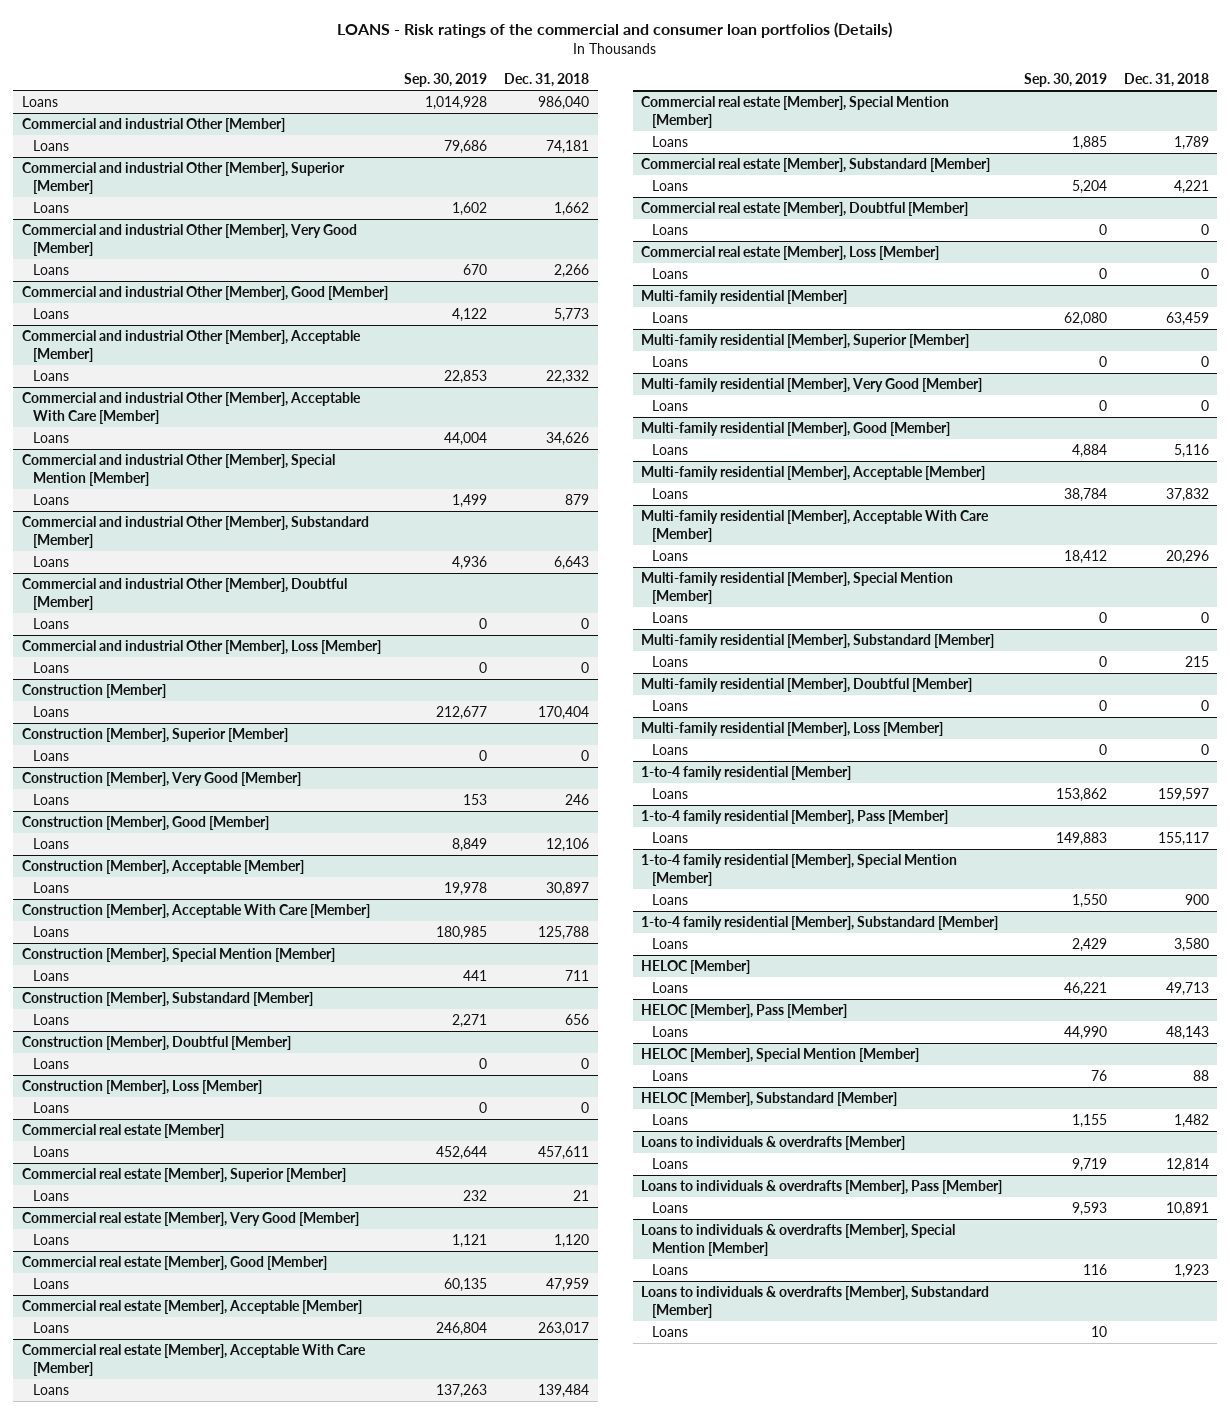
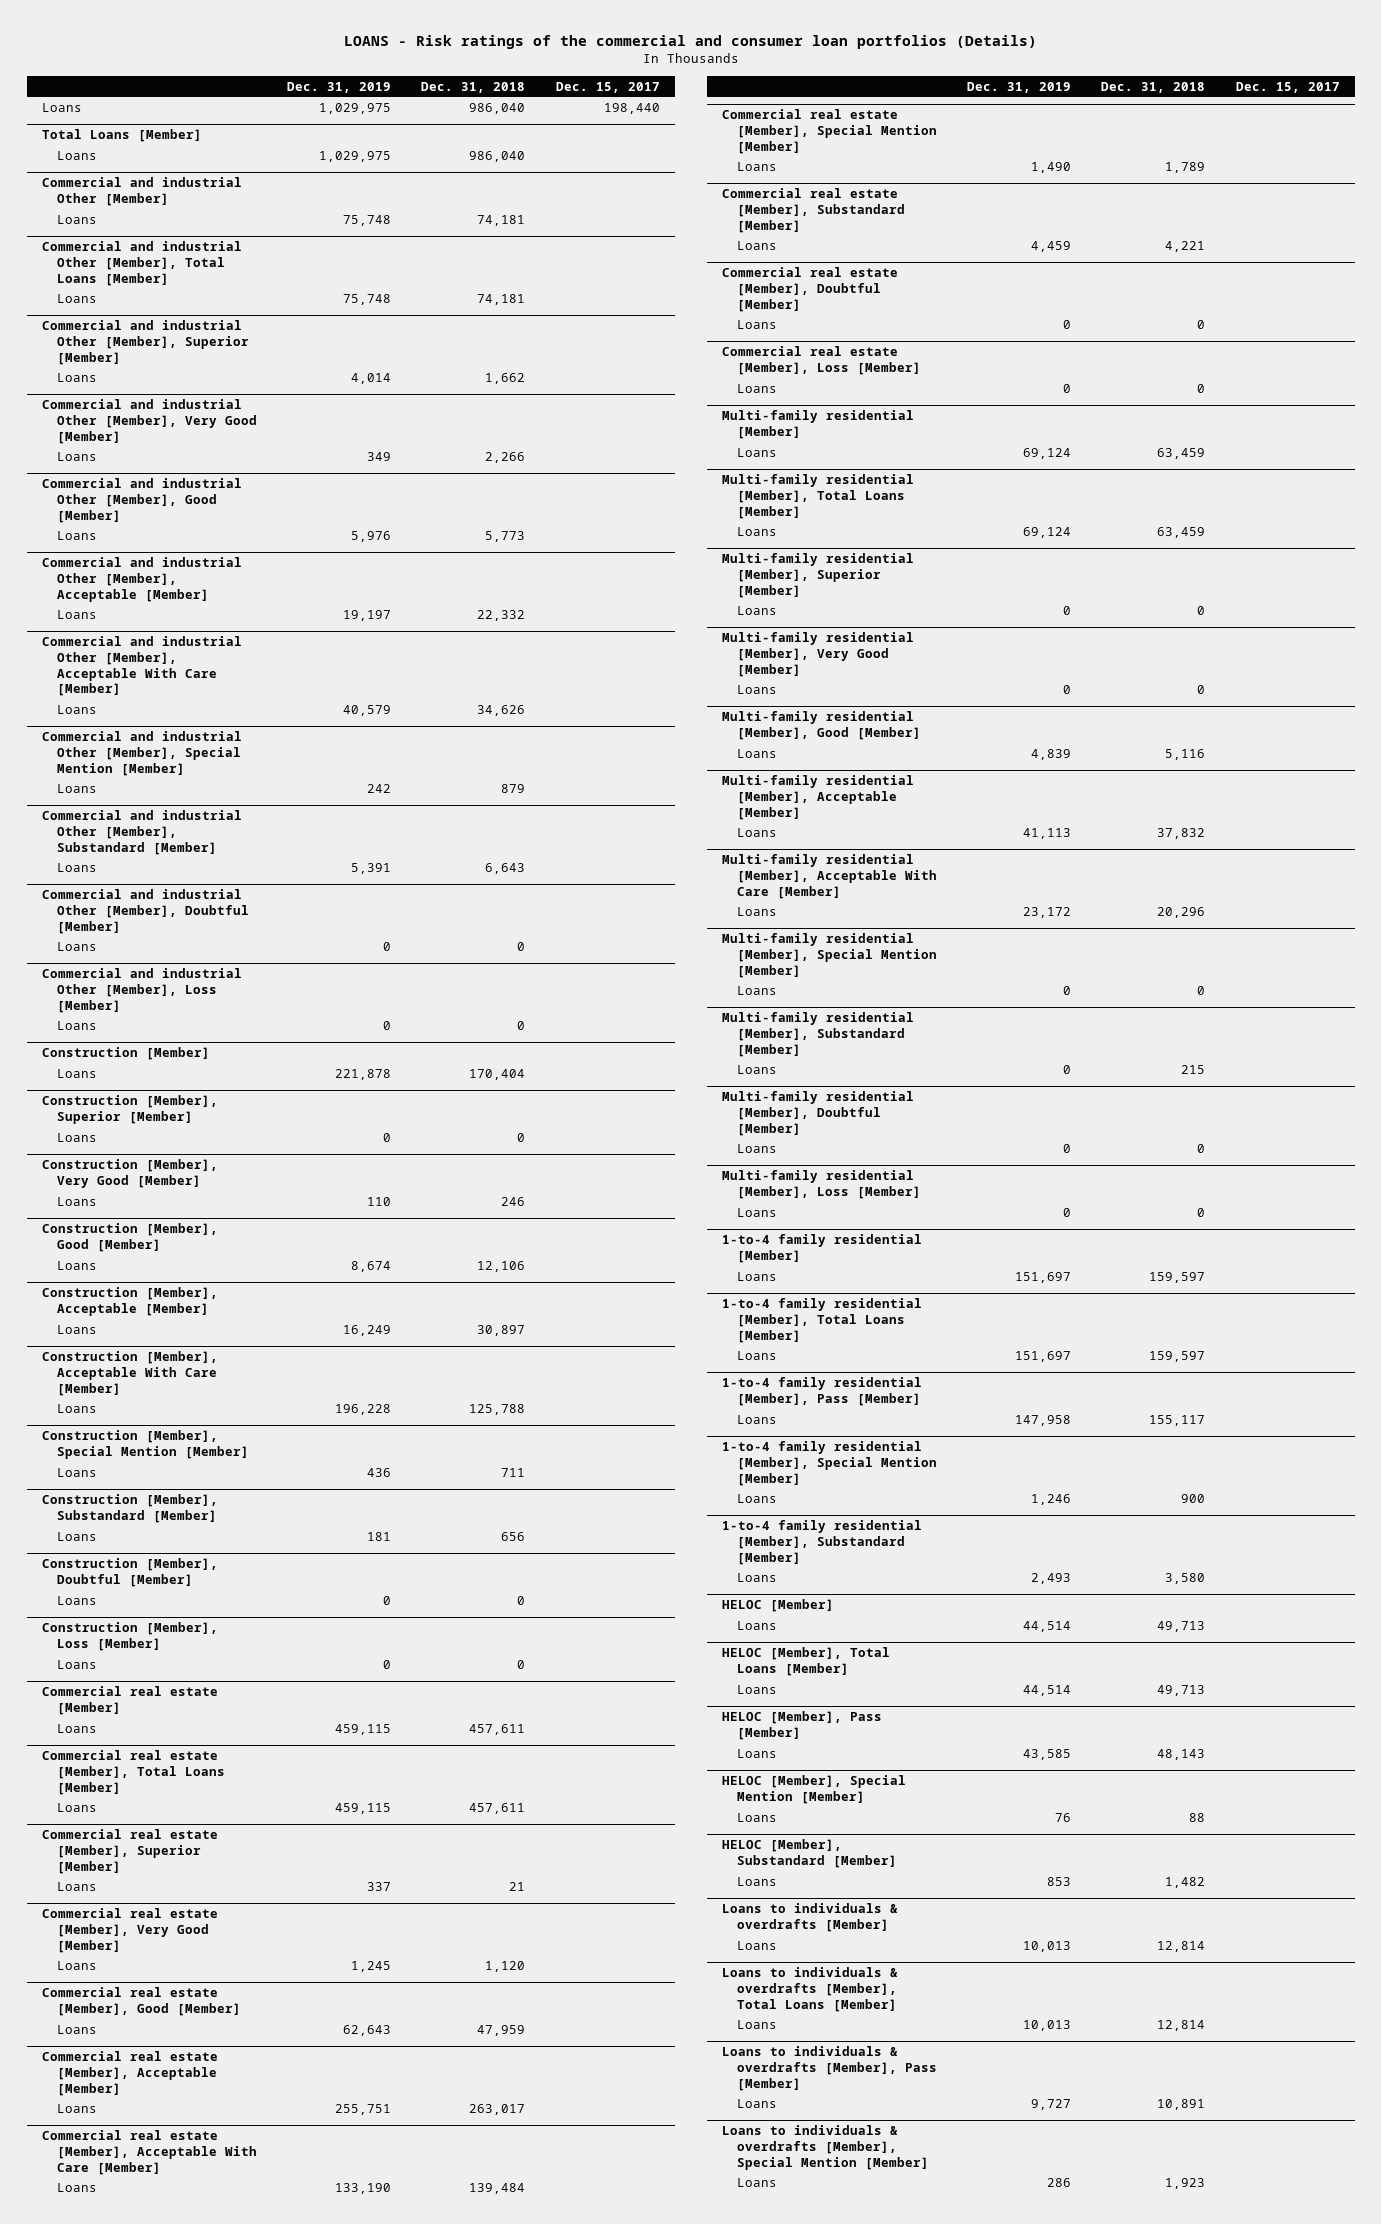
- | Sep. 30, 2019 | Dec. 31, 2018
+ | Dec. 31, 2019 | Dec. 31, 2018 | Dec. 15, 2017
+ Total Loans [Member]
+ Loans | 1,029,975 | 986,040 |
+ Commercial and industrial Other [Member], Total Loans [Member]
+ Loans | 75,748 | 74,181 |
+ Commercial real estate [Member], Total Loans [Member]
+ Loans | 459,115 | 457,611 |
+ Multi-family residential [Member], Total Loans [Member]
+ Loans | 69,124 | 63,459 |
+ 1-to-4 family residential [Member], Total Loans [Member]
+ Loans | 151,697 | 159,597 |
+ HELOC [Member], Total Loans [Member]
+ Loans | 44,514 | 49,713 |
+ Loans to individuals & overdrafts [Member], Total Loans [Member]
+ Loans | 10,013 | 12,814 |
- Loans to individuals & overdrafts [Member], Substandard [Member]
- Loans | 10 |

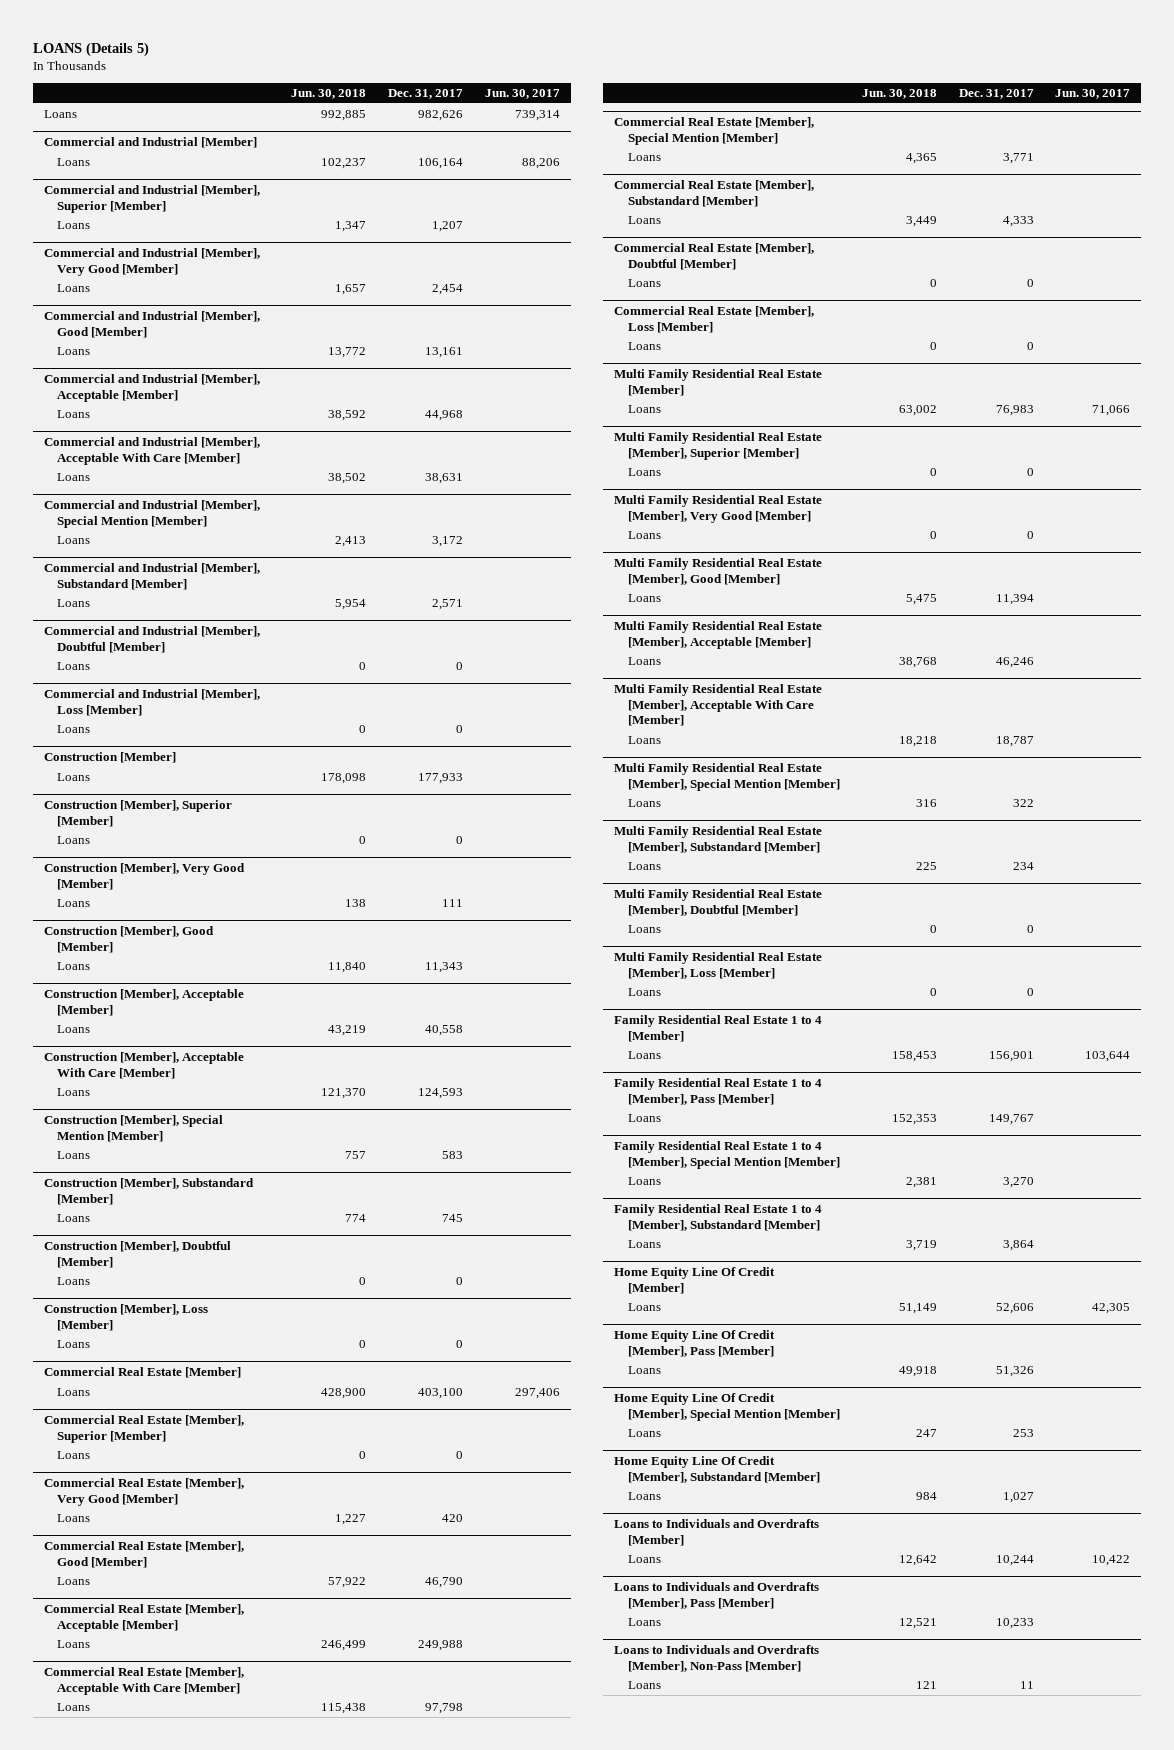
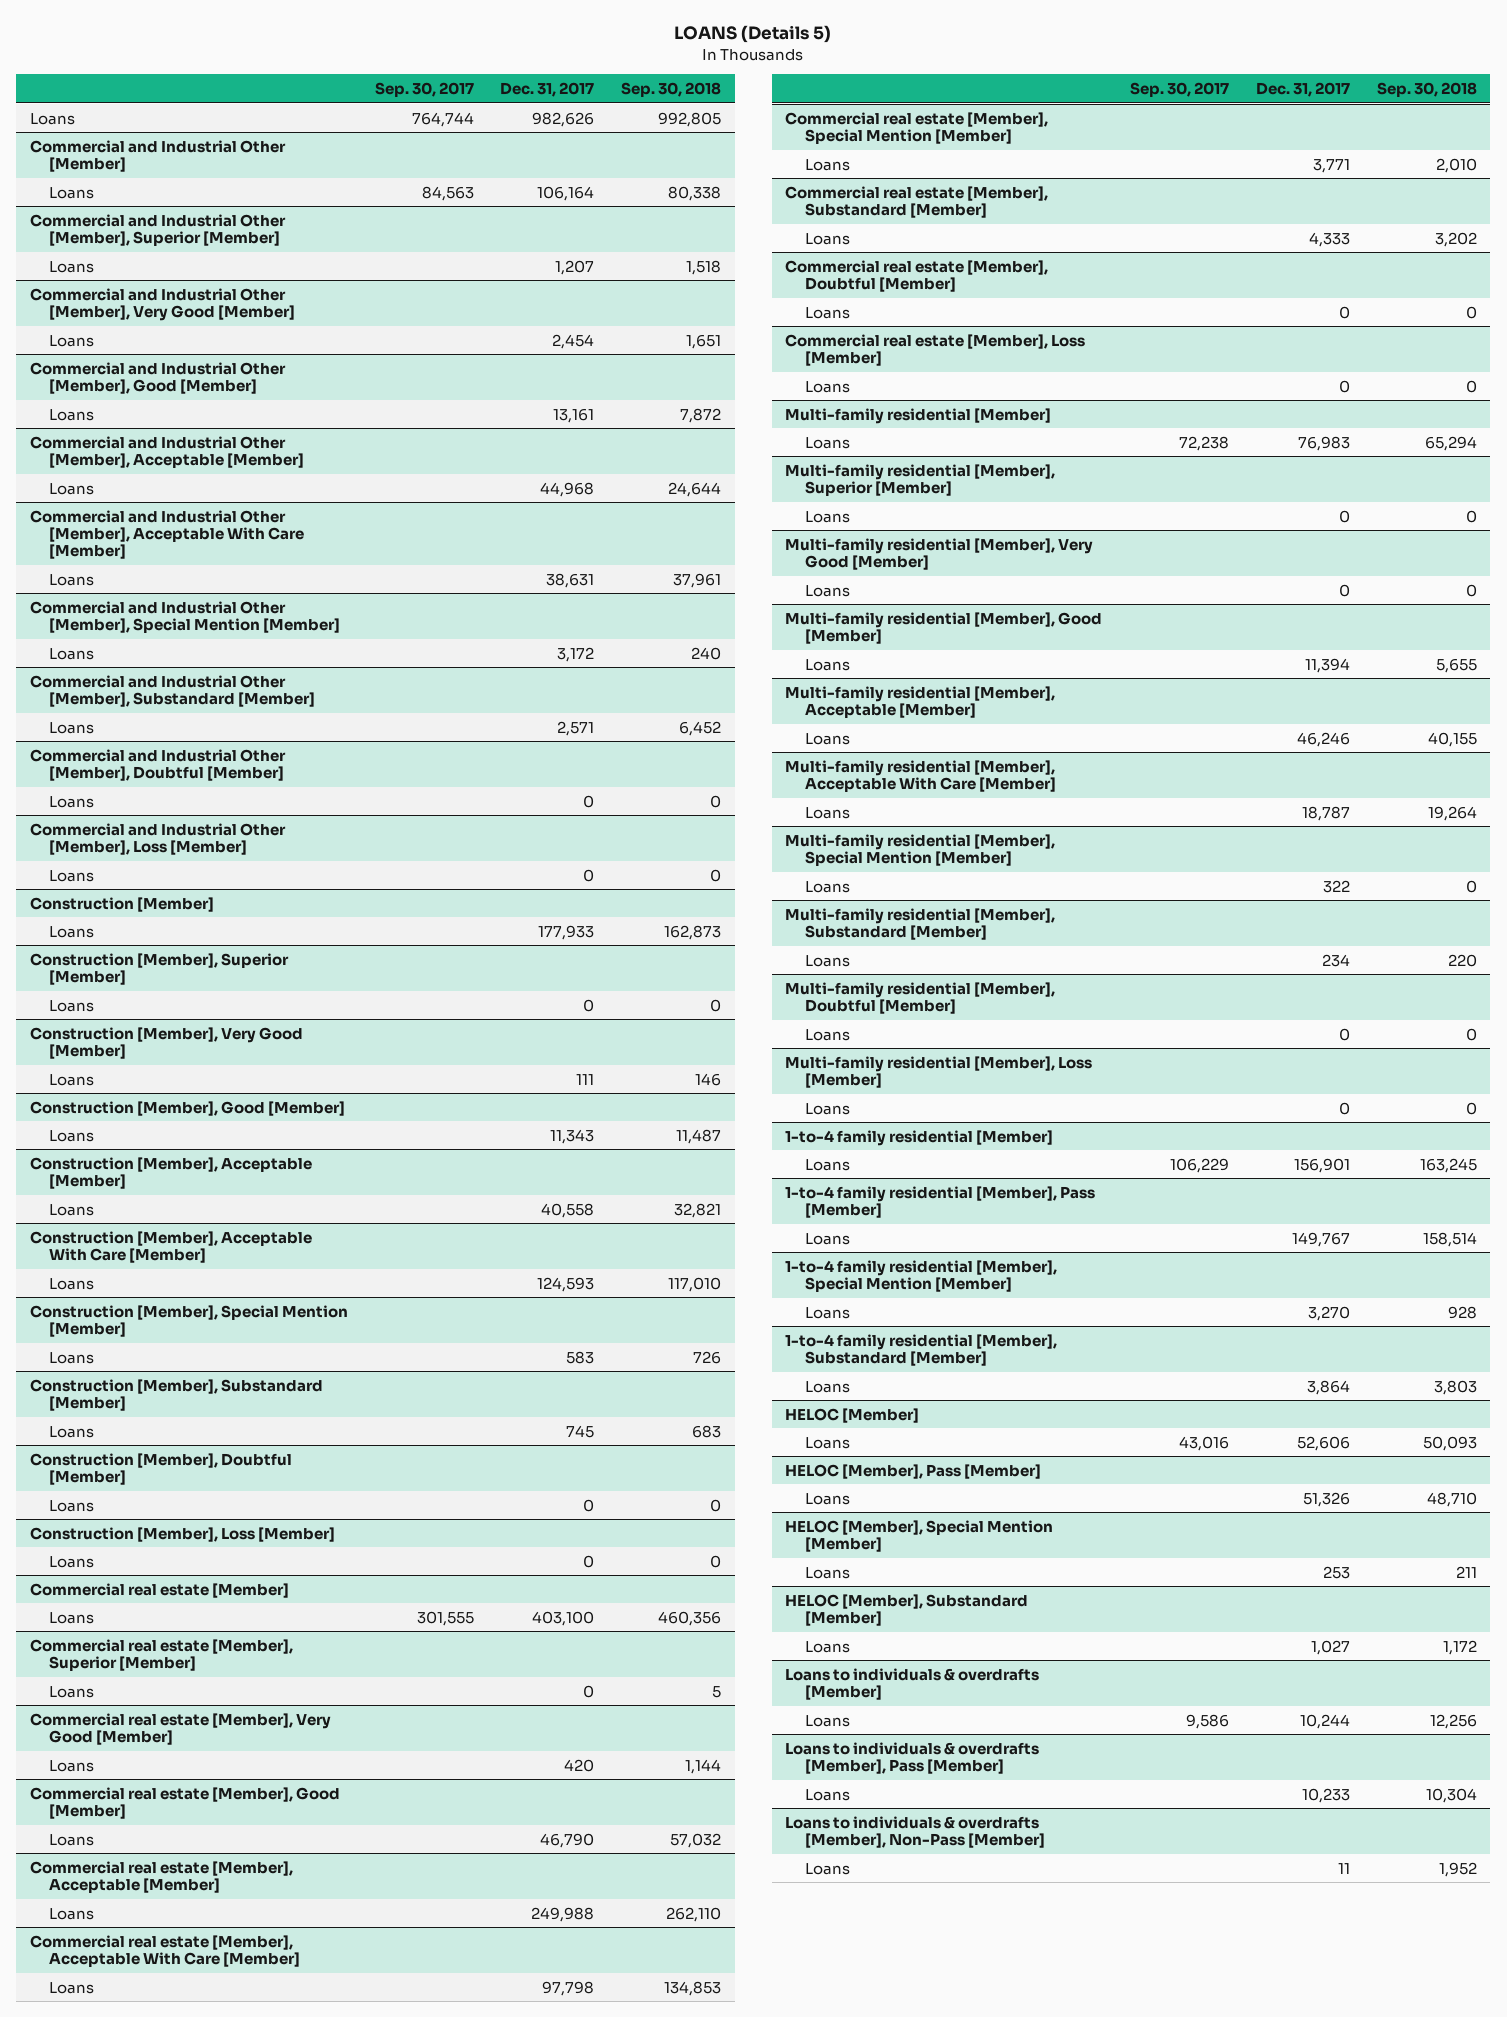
- | Jun. 30, 2018 | Dec. 31, 2017 | Jun. 30, 2017
+ | Sep. 30, 2017 | Dec. 31, 2017 | Sep. 30, 2018
- Commercial and Industrial [Member]
+ Commercial and Industrial Other [Member]
- Commercial and Industrial [Member], Superior [Member]
+ Commercial and Industrial Other [Member], Superior [Member]
- Commercial and Industrial [Member], Very Good [Member]
+ Commercial and Industrial Other [Member], Very Good [Member]
- Commercial and Industrial [Member], Good [Member]
+ Commercial and Industrial Other [Member], Good [Member]
- Commercial and Industrial [Member], Acceptable [Member]
+ Commercial and Industrial Other [Member], Acceptable [Member]
- Commercial and Industrial [Member], Acceptable With Care [Member]
+ Commercial and Industrial Other [Member], Acceptable With Care [Member]
- Commercial and Industrial [Member], Special Mention [Member]
+ Commercial and Industrial Other [Member], Special Mention [Member]
- Commercial and Industrial [Member], Substandard [Member]
+ Commercial and Industrial Other [Member], Substandard [Member]
- Commercial and Industrial [Member], Doubtful [Member]
+ Commercial and Industrial Other [Member], Doubtful [Member]
- Commercial and Industrial [Member], Loss [Member]
+ Commercial and Industrial Other [Member], Loss [Member]
- Commercial Real Estate [Member]
+ Commercial real estate [Member]
- Commercial Real Estate [Member], Superior [Member]
+ Commercial real estate [Member], Superior [Member]
- Commercial Real Estate [Member], Very Good [Member]
+ Commercial real estate [Member], Very Good [Member]
- Commercial Real Estate [Member], Good [Member]
+ Commercial real estate [Member], Good [Member]
- Commercial Real Estate [Member], Acceptable [Member]
+ Commercial real estate [Member], Acceptable [Member]
- Commercial Real Estate [Member], Acceptable With Care [Member]
+ Commercial real estate [Member], Acceptable With Care [Member]
- Commercial Real Estate [Member], Special Mention [Member]
+ Commercial real estate [Member], Special Mention [Member]
- Commercial Real Estate [Member], Substandard [Member]
+ Commercial real estate [Member], Substandard [Member]
- Commercial Real Estate [Member], Doubtful [Member]
+ Commercial real estate [Member], Doubtful [Member]
- Commercial Real Estate [Member], Loss [Member]
+ Commercial real estate [Member], Loss [Member]
- Multi Family Residential Real Estate [Member]
+ Multi-family residential [Member]
- Multi Family Residential Real Estate [Member], Superior [Member]
+ Multi-family residential [Member], Superior [Member]
- Multi Family Residential Real Estate [Member], Very Good [Member]
+ Multi-family residential [Member], Very Good [Member]
- Multi Family Residential Real Estate [Member], Good [Member]
+ Multi-family residential [Member], Good [Member]
- Multi Family Residential Real Estate [Member], Acceptable [Member]
+ Multi-family residential [Member], Acceptable [Member]
- Multi Family Residential Real Estate [Member], Acceptable With Care [Member]
+ Multi-family residential [Member], Acceptable With Care [Member]
- Multi Family Residential Real Estate [Member], Special Mention [Member]
+ Multi-family residential [Member], Special Mention [Member]
- Multi Family Residential Real Estate [Member], Substandard [Member]
+ Multi-family residential [Member], Substandard [Member]
- Multi Family Residential Real Estate [Member], Doubtful [Member]
+ Multi-family residential [Member], Doubtful [Member]
- Multi Family Residential Real Estate [Member], Loss [Member]
+ Multi-family residential [Member], Loss [Member]
- Family Residential Real Estate 1 to 4 [Member]
+ 1-to-4 family residential [Member]
- Family Residential Real Estate 1 to 4 [Member], Pass [Member]
+ 1-to-4 family residential [Member], Pass [Member]
- Family Residential Real Estate 1 to 4 [Member], Special Mention [Member]
+ 1-to-4 family residential [Member], Special Mention [Member]
- Family Residential Real Estate 1 to 4 [Member], Substandard [Member]
+ 1-to-4 family residential [Member], Substandard [Member]
- Home Equity Line Of Credit [Member]
+ HELOC [Member]
- Home Equity Line Of Credit [Member], Pass [Member]
+ HELOC [Member], Pass [Member]
- Home Equity Line Of Credit [Member], Special Mention [Member]
+ HELOC [Member], Special Mention [Member]
- Home Equity Line Of Credit [Member], Substandard [Member]
+ HELOC [Member], Substandard [Member]
- Loans to Individuals and Overdrafts [Member]
+ Loans to individuals & overdrafts [Member]
- Loans to Individuals and Overdrafts [Member], Pass [Member]
+ Loans to individuals & overdrafts [Member], Pass [Member]
- Loans to Individuals and Overdrafts [Member], Non-Pass [Member]
+ Loans to individuals & overdrafts [Member], Non-Pass [Member]

